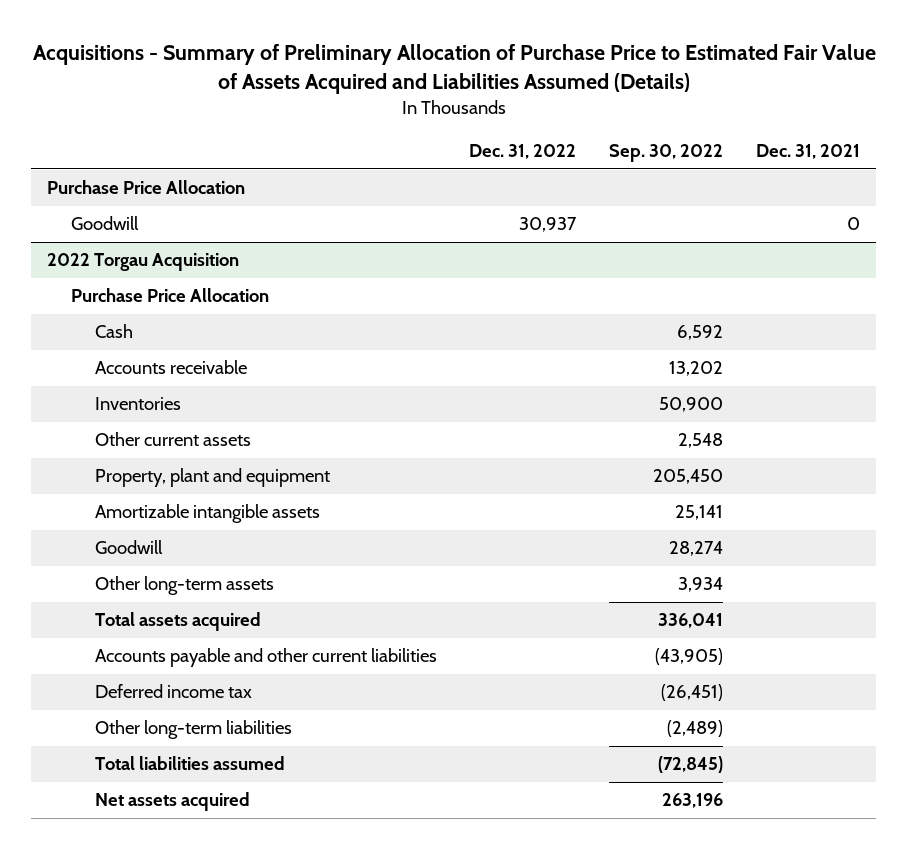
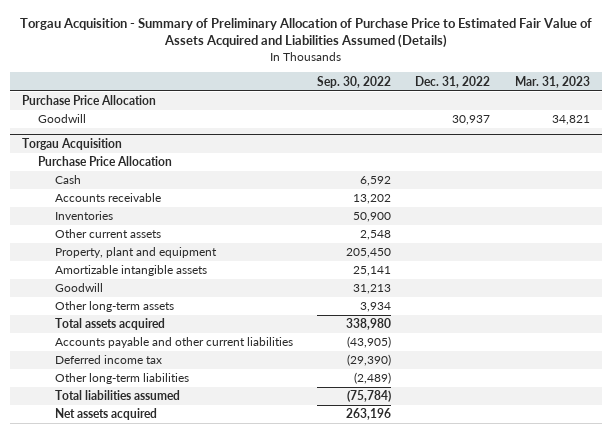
- Acquisitions - Summary of Preliminary Allocation of Purchase Price to Estimated Fair Value of Assets Acquired and Liabilities Assumed (Details)
+ Torgau Acquisition - Summary of Preliminary Allocation of Purchase Price to Estimated Fair Value of Assets Acquired and Liabilities Assumed (Details)
- | Dec. 31, 2022 | Sep. 30, 2022 | Dec. 31, 2021
+ | Sep. 30, 2022 | Dec. 31, 2022 | Mar. 31, 2023
- 2022 Torgau Acquisition
+ Torgau Acquisition
- Goodwill | | 28,274 |
+ Goodwill | 31,213 | |
- Total assets acquired | | 336,041 |
+ Total assets acquired | 338,980 | |
- Deferred income tax | | (26,451) |
+ Deferred income tax | (29,390) | |
- Total liabilities assumed | | (72,845) |
+ Total liabilities assumed | (75,784) | |

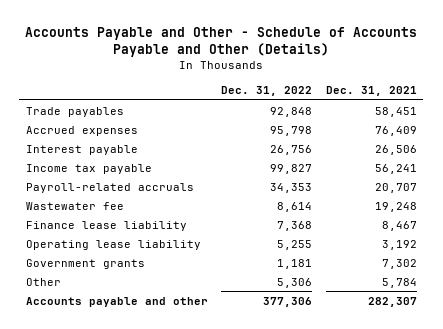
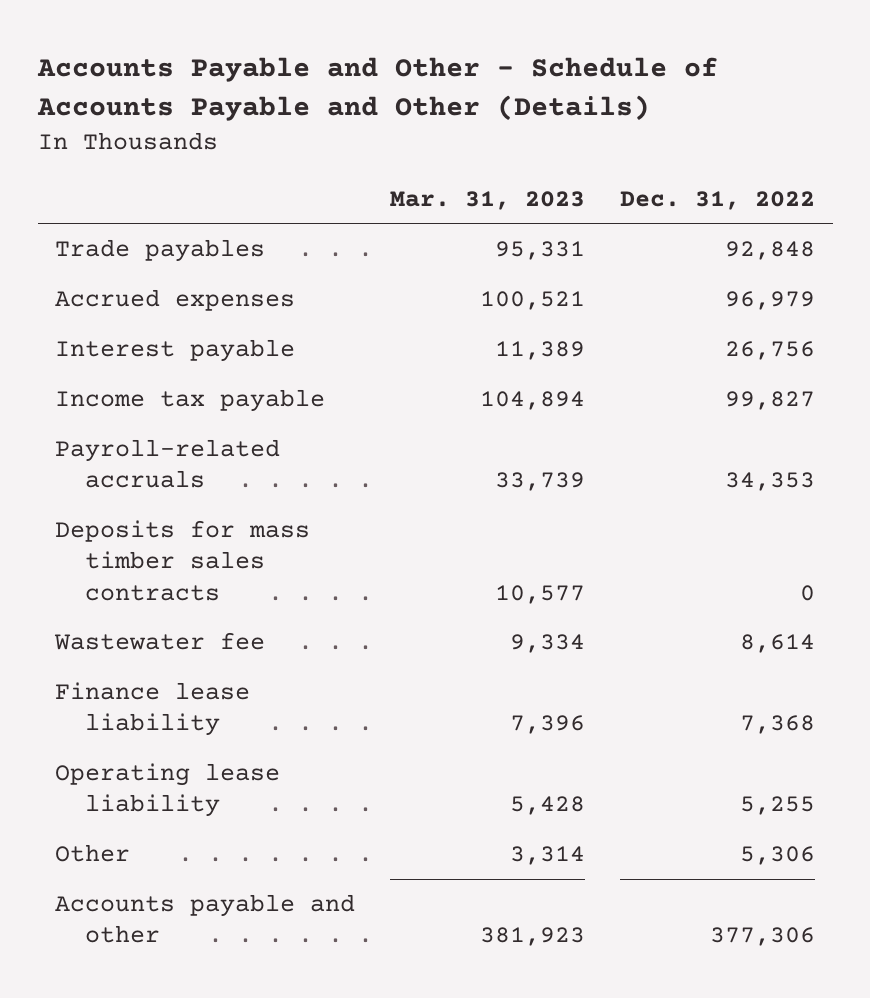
- | Dec. 31, 2022 | Dec. 31, 2021
+ | Mar. 31, 2023 | Dec. 31, 2022
- Accrued expenses | 95,798 | 76,409
+ Accrued expenses | 100,521 | 96,979
+ Deposits for mass timber sales contracts | 10,577 | 0
- Government grants | 1,181 | 7,302

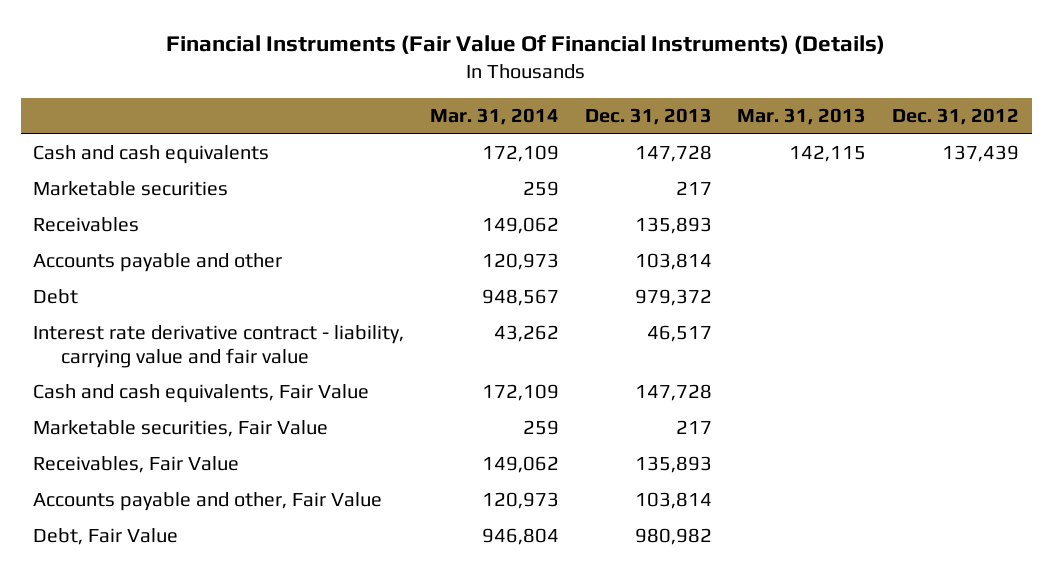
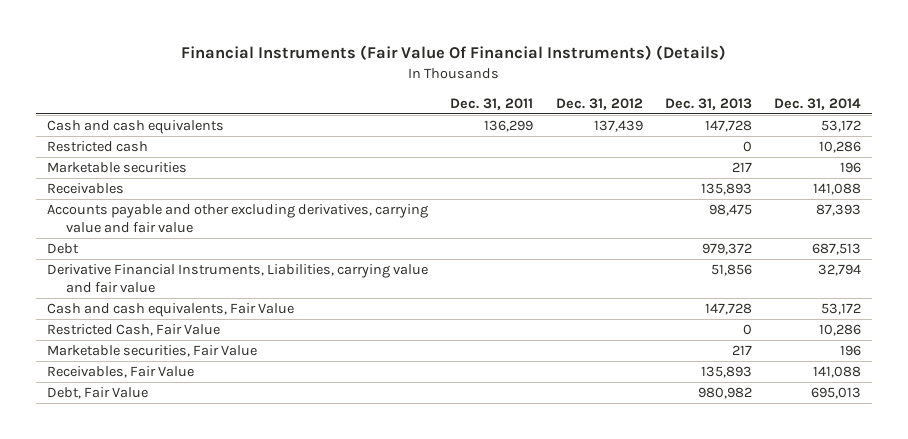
- | Mar. 31, 2014 | Dec. 31, 2013 | Mar. 31, 2013 | Dec. 31, 2012
+ | Dec. 31, 2011 | Dec. 31, 2012 | Dec. 31, 2013 | Dec. 31, 2014
+ Restricted cash | | | 0 | 10,286
- Accounts payable and other | 120,973 | 103,814 | |
+ Accounts payable and other excluding derivatives, carrying value and fair value | | | 98,475 | 87,393
- Interest rate derivative contract - liability, carrying value and fair value | 43,262 | 46,517 | |
+ Derivative Financial Instruments, Liabilities, carrying value and fair value | | | 51,856 | 32,794
+ Restricted Cash, Fair Value | | | 0 | 10,286
- Accounts payable and other, Fair Value | 120,973 | 103,814 | |

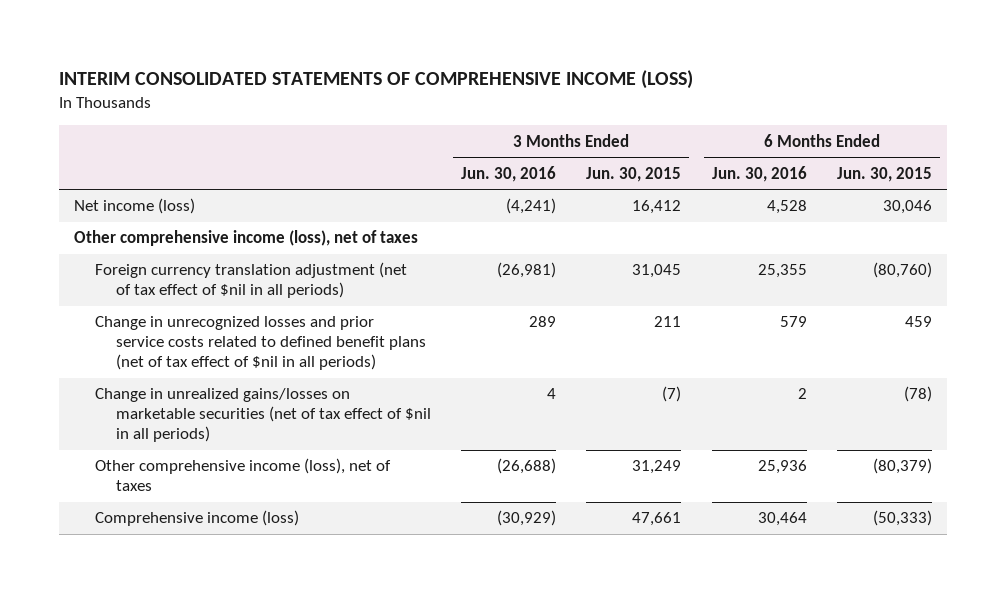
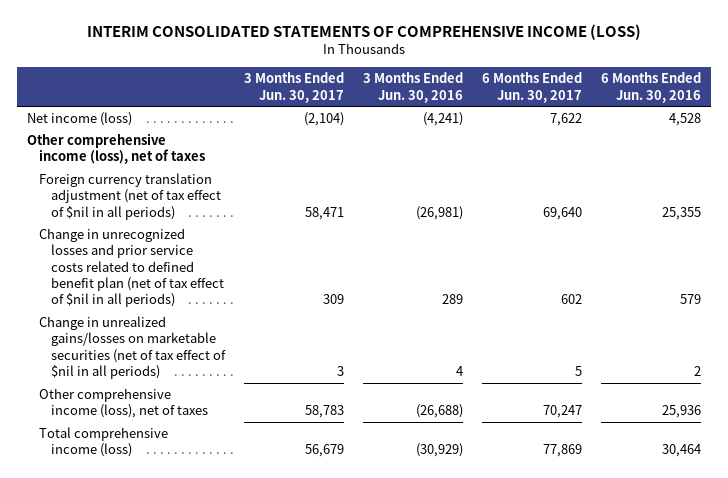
- | 3 Months Ended Jun. 30, 2016 | 3 Months Ended Jun. 30, 2015 | 6 Months Ended Jun. 30, 2016 | 6 Months Ended Jun. 30, 2015
+ | 3 Months Ended Jun. 30, 2017 | 3 Months Ended Jun. 30, 2016 | 6 Months Ended Jun. 30, 2017 | 6 Months Ended Jun. 30, 2016
- Change in unrecognized losses and prior service costs related to defined benefit plans (net of tax effect of $nil in all periods) | 289 | 211 | 579 | 459
+ Change in unrecognized losses and prior service costs related to defined benefit plan (net of tax effect of $nil in all periods) | 309 | 289 | 602 | 579
- Comprehensive income (loss) | (30,929) | 47,661 | 30,464 | (50,333)
+ Total comprehensive income (loss) | 56,679 | (30,929) | 77,869 | 30,464

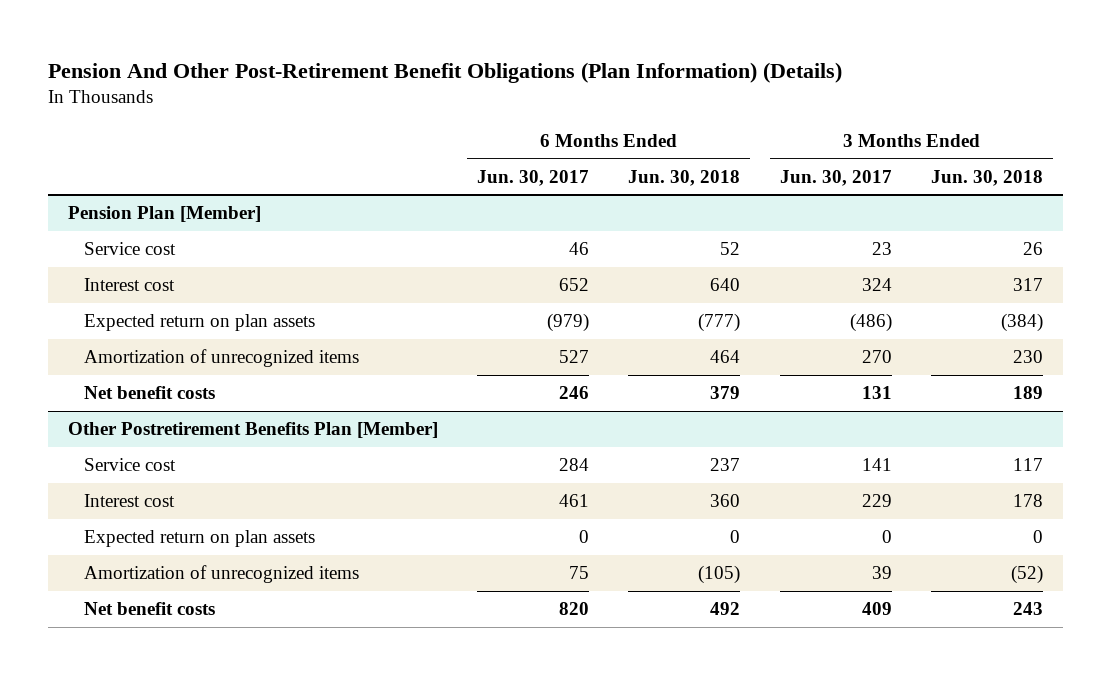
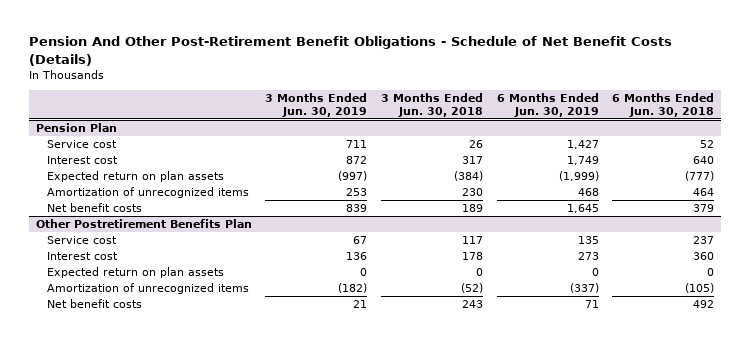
- Pension And Other Post-Retirement Benefit Obligations (Plan Information) (Details)
+ Pension And Other Post-Retirement Benefit Obligations - Schedule of Net Benefit Costs (Details)
- | 6 Months Ended Jun. 30, 2017 | 6 Months Ended Jun. 30, 2018 | 3 Months Ended Jun. 30, 2017 | 3 Months Ended Jun. 30, 2018
+ | 3 Months Ended Jun. 30, 2019 | 3 Months Ended Jun. 30, 2018 | 6 Months Ended Jun. 30, 2019 | 6 Months Ended Jun. 30, 2018
- Pension Plan [Member]
+ Pension Plan
- Other Postretirement Benefits Plan [Member]
+ Other Postretirement Benefits Plan

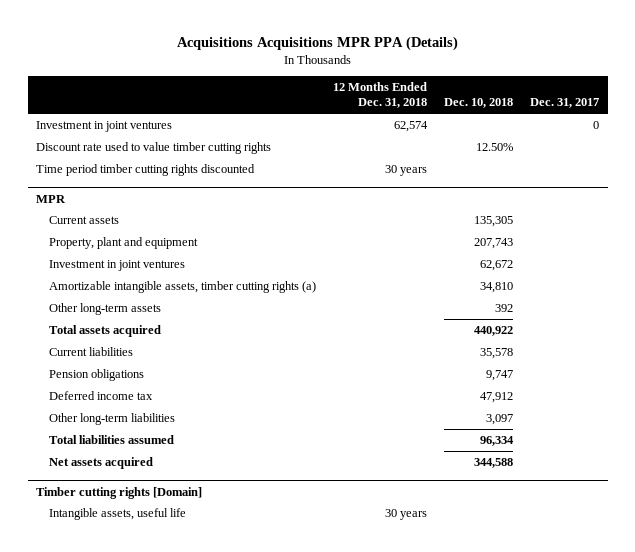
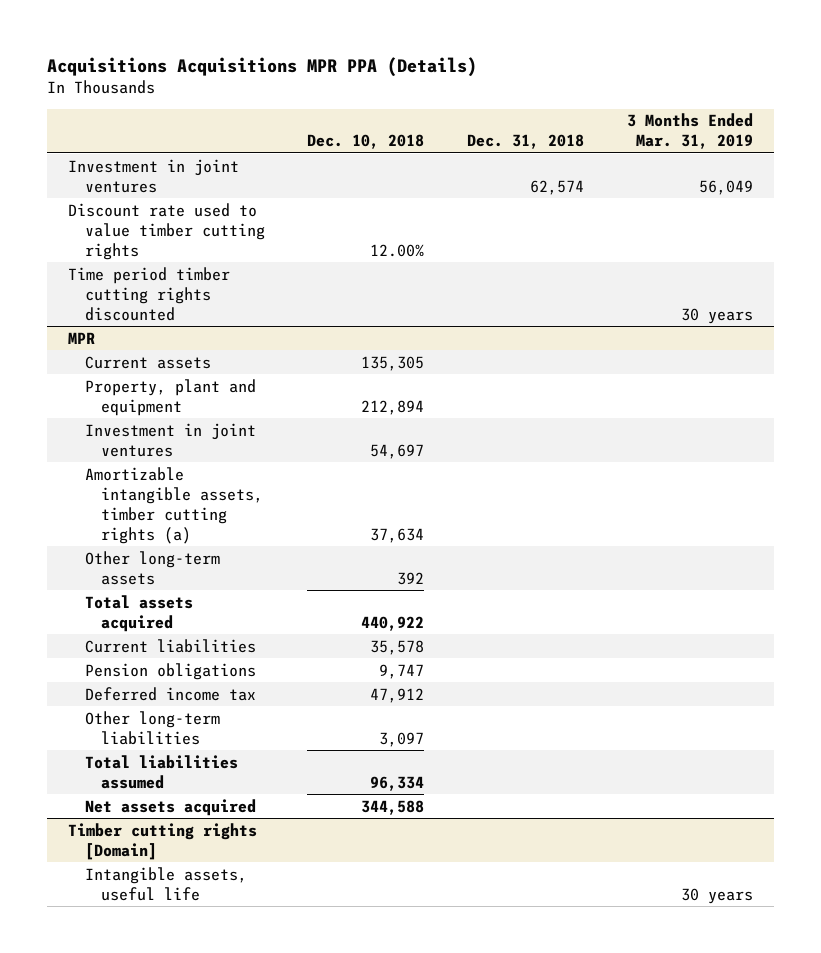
- | 12 Months Ended Dec. 31, 2018 | Dec. 10, 2018 | Dec. 31, 2017
+ | Dec. 10, 2018 | Dec. 31, 2018 | 3 Months Ended Mar. 31, 2019
- Discount rate used to value timber cutting rights | | 12.50% |
+ Discount rate used to value timber cutting rights | 12.00% | |
@ MPR
- Property, plant and equipment | | 207,743 |
- Investment in joint ventures | | 62,672 |
- Amortizable intangible assets, timber cutting rights (a) | | 34,810 |
+ Property, plant and equipment | 212,894 | |
+ Investment in joint ventures | 54,697 | |
+ Amortizable intangible assets, timber cutting rights (a) | 37,634 | |

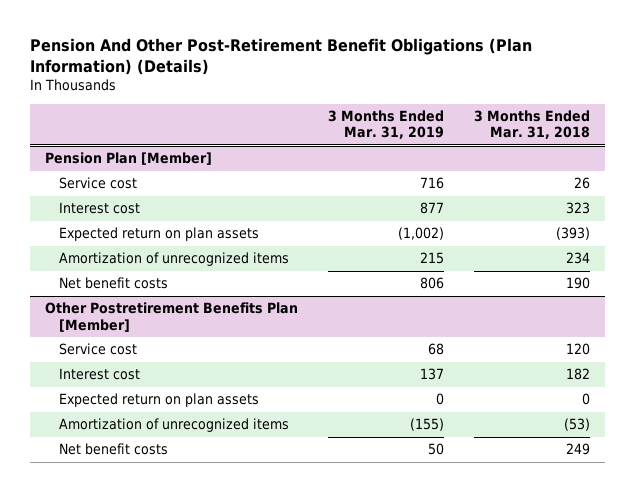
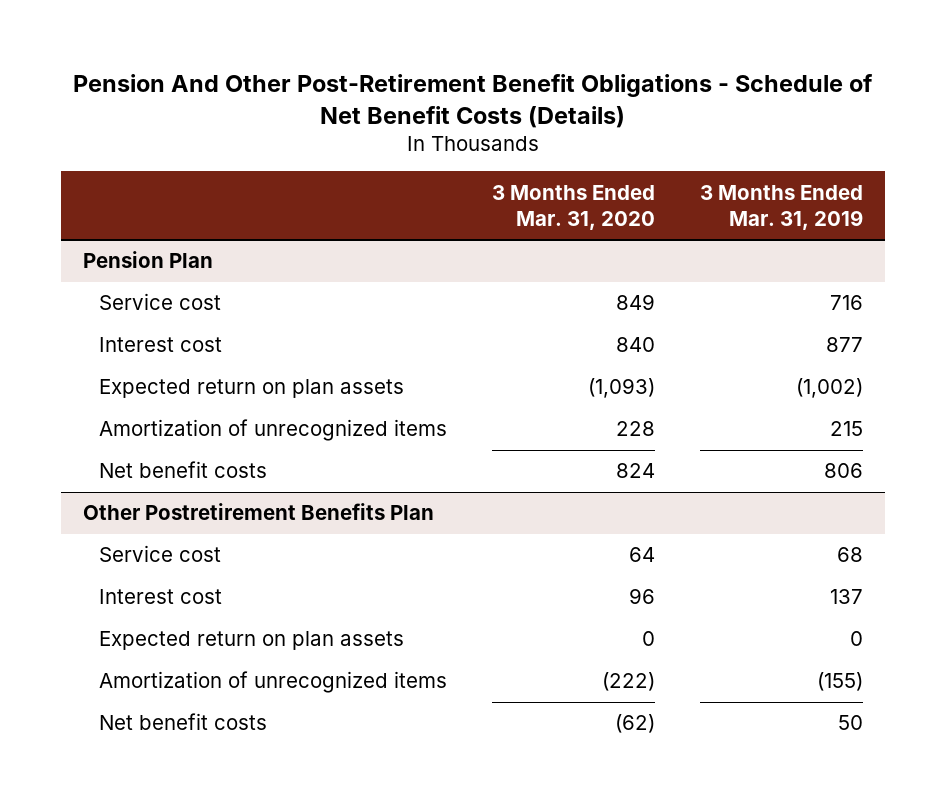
- Pension And Other Post-Retirement Benefit Obligations (Plan Information) (Details)
+ Pension And Other Post-Retirement Benefit Obligations - Schedule of Net Benefit Costs (Details)
- | 3 Months Ended Mar. 31, 2019 | 3 Months Ended Mar. 31, 2018
+ | 3 Months Ended Mar. 31, 2020 | 3 Months Ended Mar. 31, 2019
- Pension Plan [Member]
+ Pension Plan
- Other Postretirement Benefits Plan [Member]
+ Other Postretirement Benefits Plan

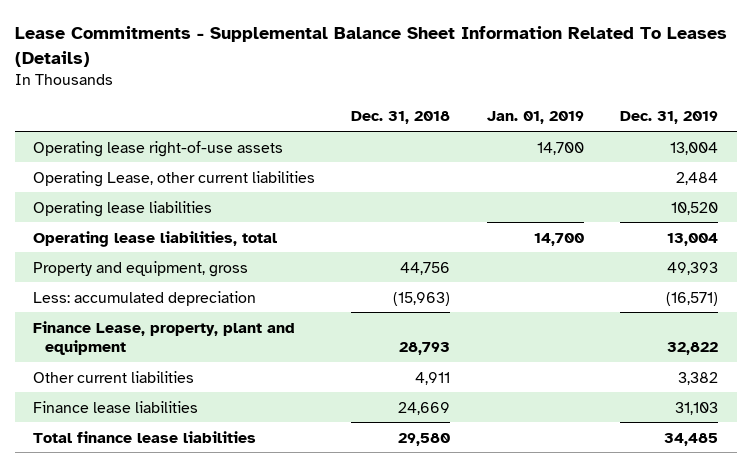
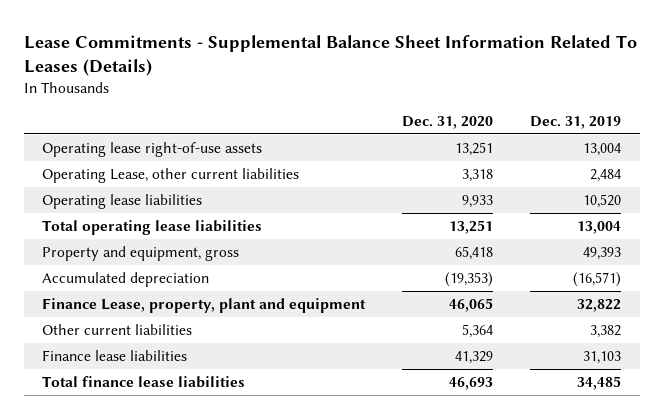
- | Dec. 31, 2018 | Jan. 01, 2019 | Dec. 31, 2019
+ | Dec. 31, 2020 | Dec. 31, 2019
- Operating lease liabilities, total | | 14,700 | 13,004
+ Total operating lease liabilities | 13,251 | 13,004
- Less: accumulated depreciation | (15,963) | | (16,571)
+ Accumulated depreciation | (19,353) | (16,571)

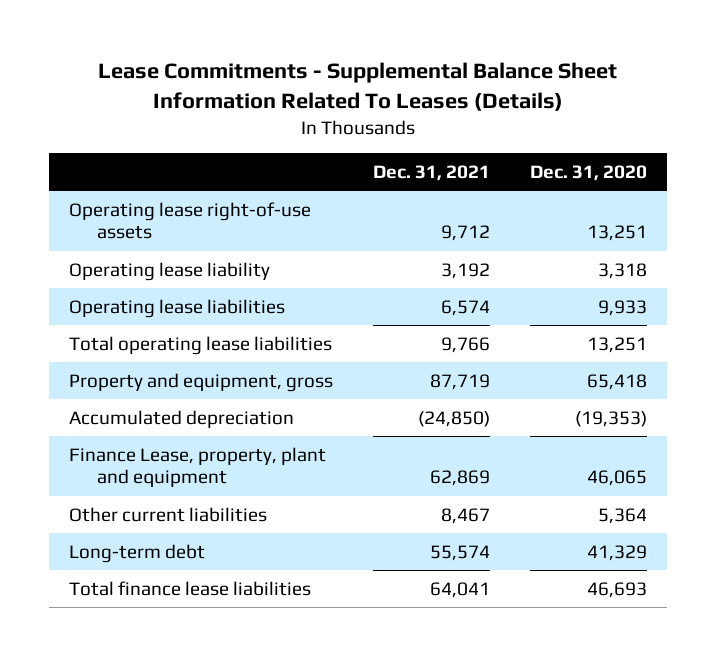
- | Dec. 31, 2020 | Dec. 31, 2019
+ | Dec. 31, 2021 | Dec. 31, 2020
- Operating Lease, other current liabilities | 3,318 | 2,484
+ Operating lease liability | 3,192 | 3,318
- Finance lease liabilities | 41,329 | 31,103
+ Long-term debt | 55,574 | 41,329

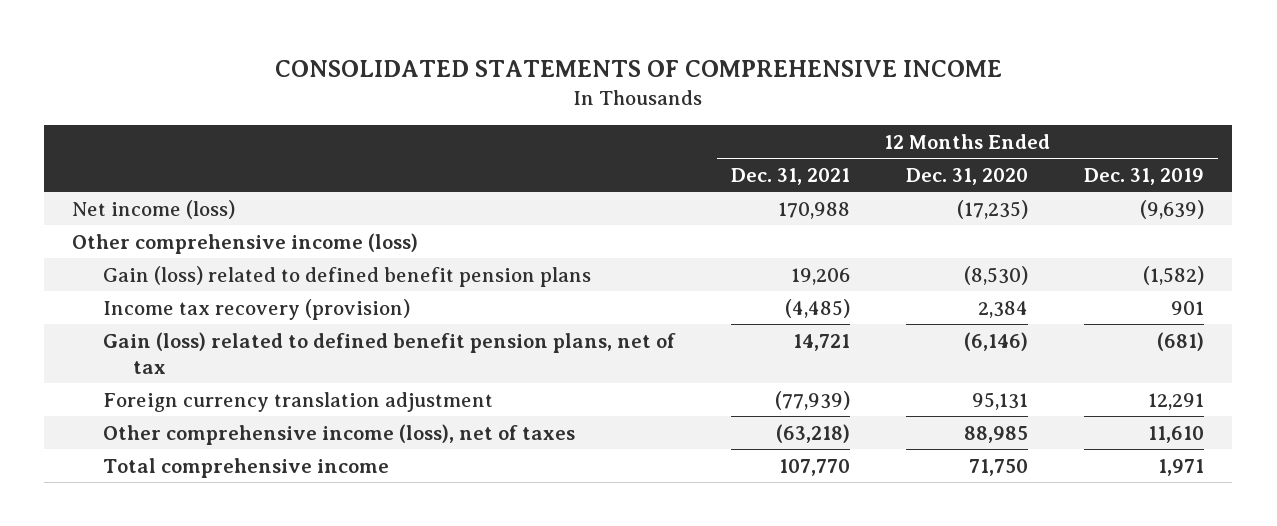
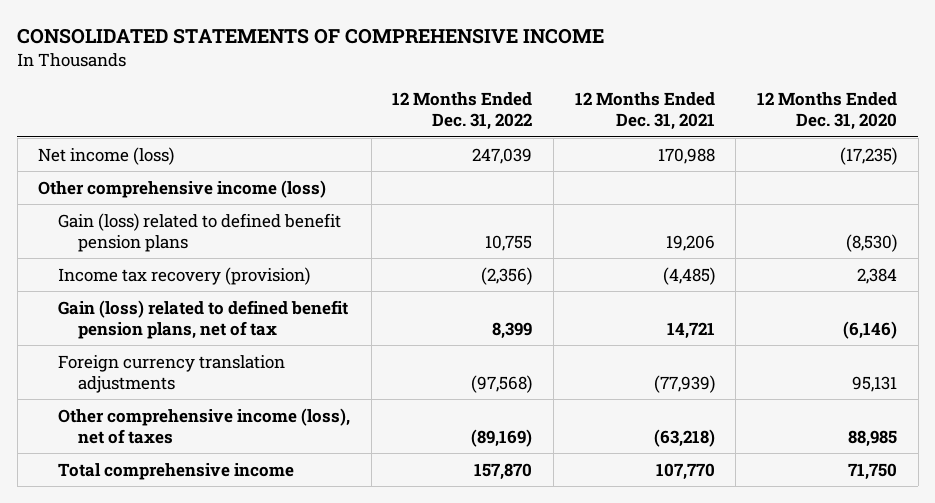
- | 12 Months Ended Dec. 31, 2021 | 12 Months Ended Dec. 31, 2020 | 12 Months Ended Dec. 31, 2019
+ | 12 Months Ended Dec. 31, 2022 | 12 Months Ended Dec. 31, 2021 | 12 Months Ended Dec. 31, 2020
- Foreign currency translation adjustment | (77,939) | 95,131 | 12,291
+ Foreign currency translation adjustments | (97,568) | (77,939) | 95,131

